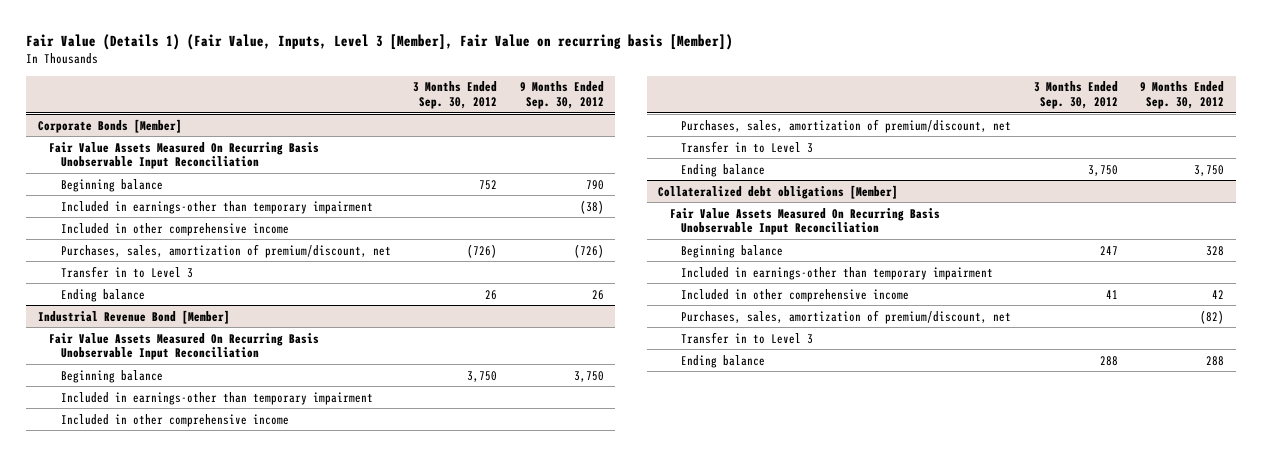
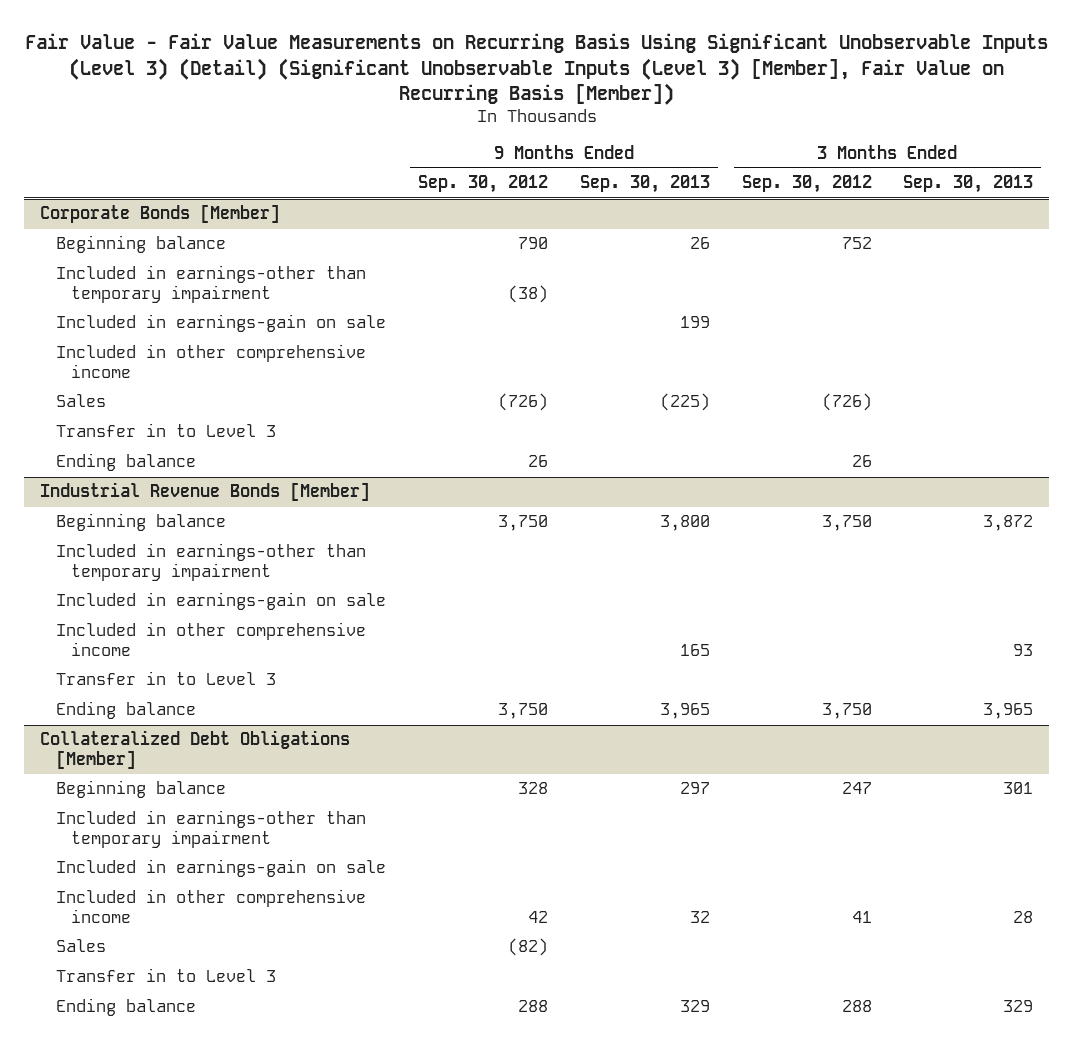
- Fair Value (Details 1) (Fair Value, Inputs, Level 3 [Member], Fair Value on recurring basis [Member])
+ Fair Value - Fair Value Measurements on Recurring Basis Using Significant Unobservable Inputs (Level 3) (Detail) (Significant Unobservable Inputs (Level 3) [Member], Fair Value on Recurring Basis [Member])
- | 3 Months Ended Sep. 30, 2012 | 9 Months Ended Sep. 30, 2012
+ | 9 Months Ended Sep. 30, 2012 | 9 Months Ended Sep. 30, 2013 | 3 Months Ended Sep. 30, 2012 | 3 Months Ended Sep. 30, 2013
@ Corporate Bonds [Member]
- Fair Value Assets Measured On Recurring Basis Unobservable Input Reconciliation
+ Included in earnings-gain on sale | | 199 | |
- Purchases, sales, amortization of premium/discount, net | (726) | (726)
+ Sales | (726) | (225) | (726) |
- Industrial Revenue Bond [Member]
- Fair Value Assets Measured On Recurring Basis Unobservable Input Reconciliation
+ Industrial Revenue Bonds [Member]
+ Included in earnings-gain on sale
- Purchases, sales, amortization of premium/discount, net
- Collateralized debt obligations [Member]
- Fair Value Assets Measured On Recurring Basis Unobservable Input Reconciliation
+ Collateralized Debt Obligations [Member]
+ Included in earnings-gain on sale
- Purchases, sales, amortization of premium/discount, net | | (82)
+ Sales | (82) | | |

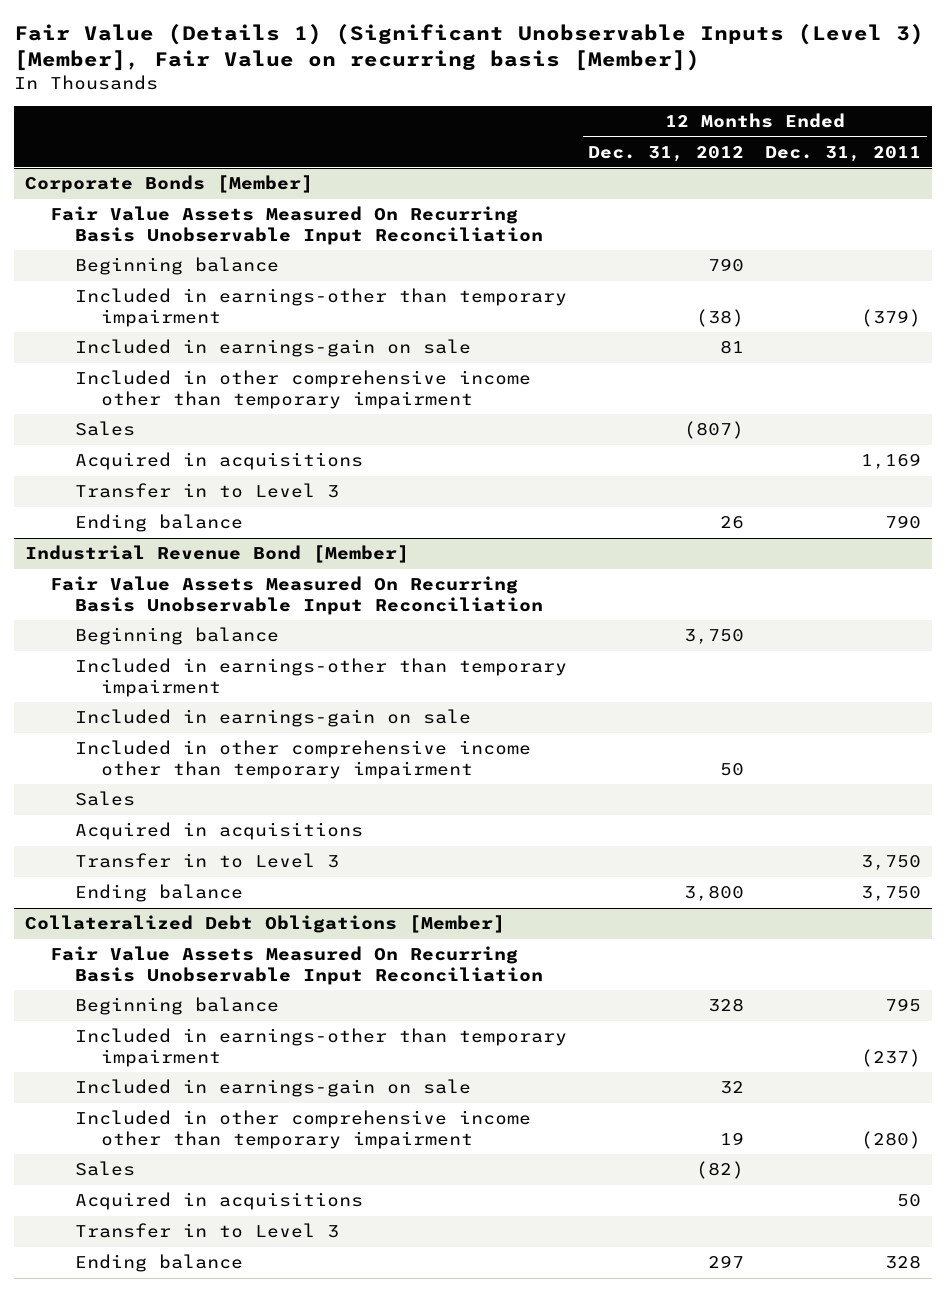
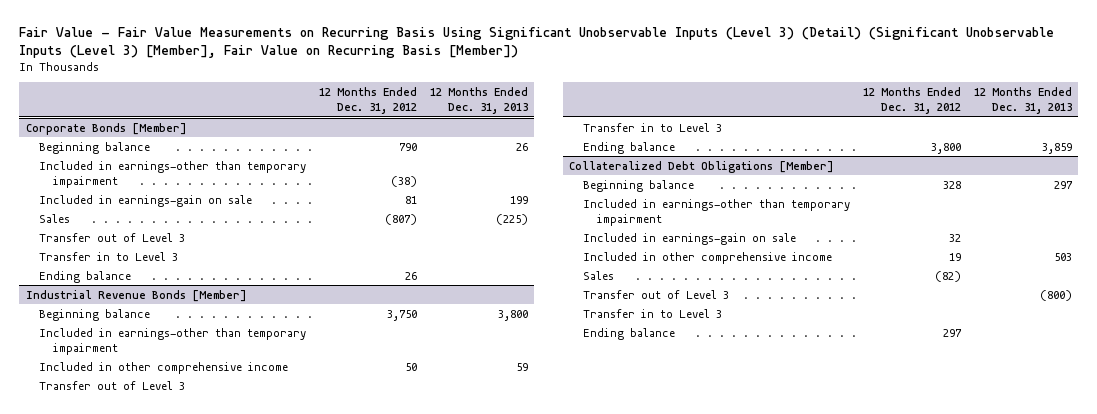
- Fair Value (Details 1) (Significant Unobservable Inputs (Level 3) [Member], Fair Value on recurring basis [Member])
+ Fair Value - Fair Value Measurements on Recurring Basis Using Significant Unobservable Inputs (Level 3) (Detail) (Significant Unobservable Inputs (Level 3) [Member], Fair Value on Recurring Basis [Member])
- | 12 Months Ended Dec. 31, 2012 | 12 Months Ended Dec. 31, 2011
+ | 12 Months Ended Dec. 31, 2012 | 12 Months Ended Dec. 31, 2013
@ Corporate Bonds [Member]
- Fair Value Assets Measured On Recurring Basis Unobservable Input Reconciliation
- Included in other comprehensive income other than temporary impairment
- Acquired in acquisitions | | 1,169
+ Transfer out of Level 3
- Industrial Revenue Bond [Member]
- Fair Value Assets Measured On Recurring Basis Unobservable Input Reconciliation
+ Industrial Revenue Bonds [Member]
- Included in earnings-gain on sale
- Included in other comprehensive income other than temporary impairment | 50 |
- Sales
- Acquired in acquisitions
+ Included in other comprehensive income | 50 | 59
+ Transfer out of Level 3
@ Collateralized Debt Obligations [Member]
- Fair Value Assets Measured On Recurring Basis Unobservable Input Reconciliation
- Included in other comprehensive income other than temporary impairment | 19 | (280)
+ Included in other comprehensive income | 19 | 503
- Acquired in acquisitions | | 50
+ Transfer out of Level 3 | | (800)

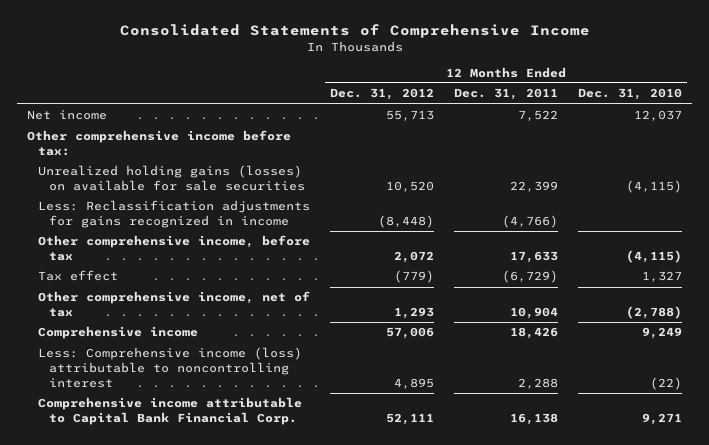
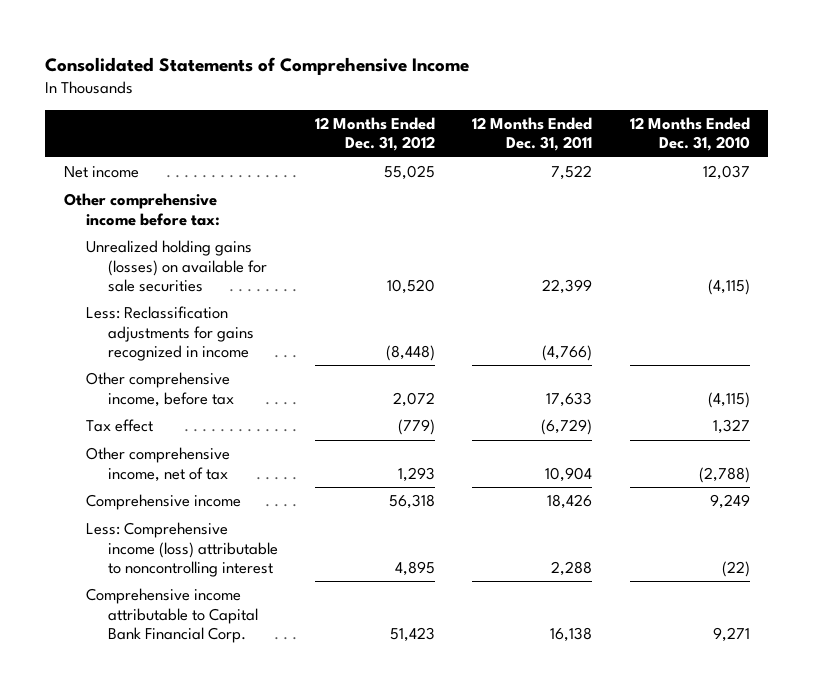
- Net income | 55,713 | 7,522 | 12,037
+ Net income | 55,025 | 7,522 | 12,037
- Comprehensive income | 57,006 | 18,426 | 9,249
+ Comprehensive income | 56,318 | 18,426 | 9,249
- Comprehensive income attributable to Capital Bank Financial Corp. | 52,111 | 16,138 | 9,271
+ Comprehensive income attributable to Capital Bank Financial Corp. | 51,423 | 16,138 | 9,271

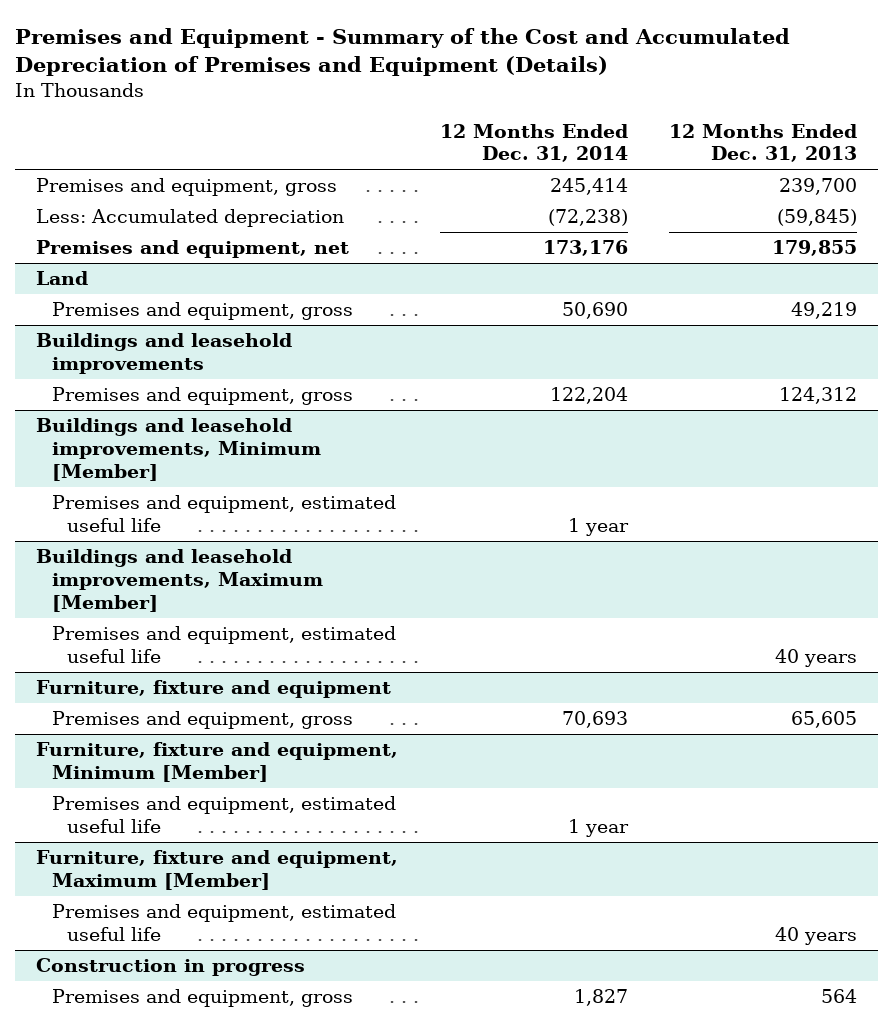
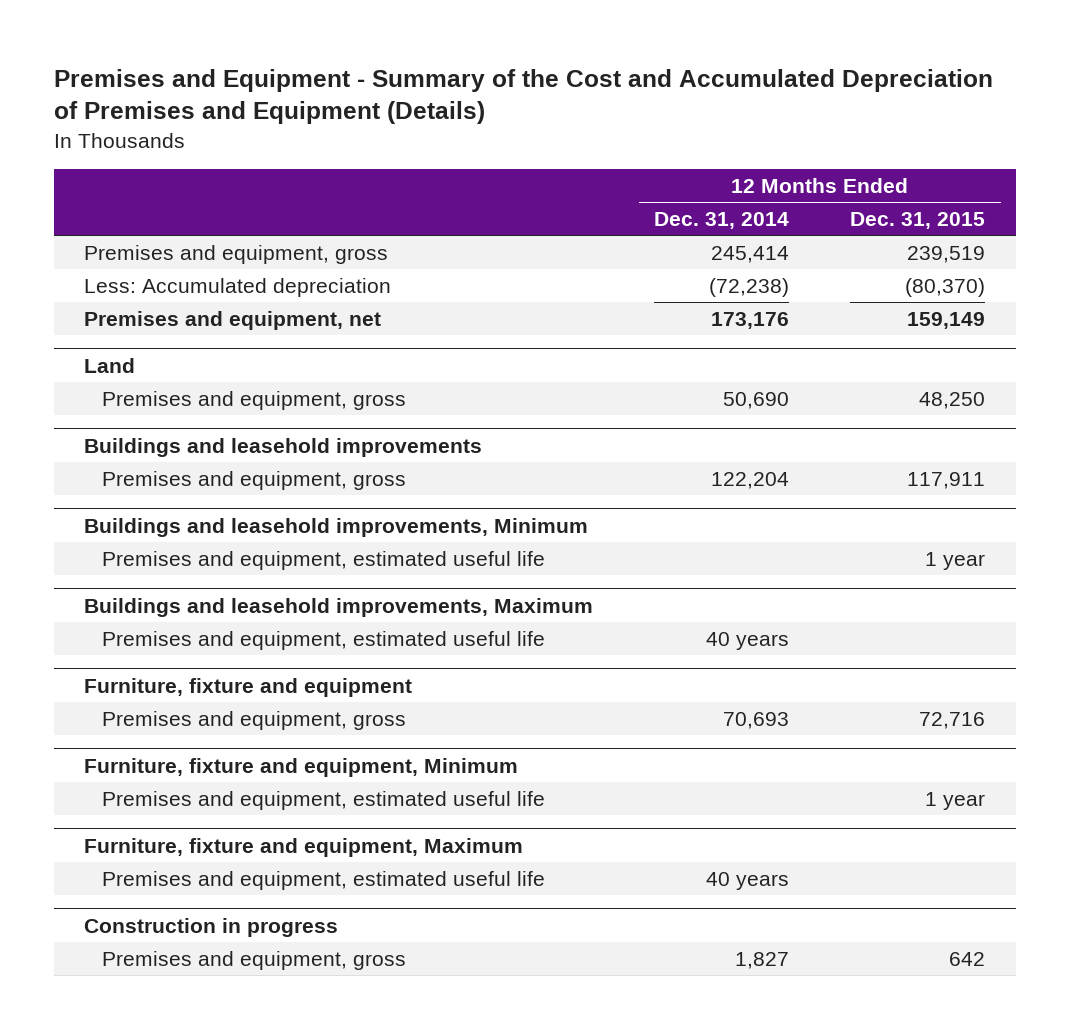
- | 12 Months Ended Dec. 31, 2014 | 12 Months Ended Dec. 31, 2013
+ | 12 Months Ended Dec. 31, 2014 | 12 Months Ended Dec. 31, 2015
- Buildings and leasehold improvements, Minimum [Member]
- Premises and equipment, estimated useful life | 1 year |
- Buildings and leasehold improvements, Maximum [Member]
+ Buildings and leasehold improvements, Minimum
+ Buildings and leasehold improvements, Maximum
+ Premises and equipment, estimated useful life | 40 years |
- Furniture, fixture and equipment, Minimum [Member]
- Premises and equipment, estimated useful life | 1 year |
- Furniture, fixture and equipment, Maximum [Member]
+ Furniture, fixture and equipment, Minimum
+ Furniture, fixture and equipment, Maximum
+ Premises and equipment, estimated useful life | 40 years |

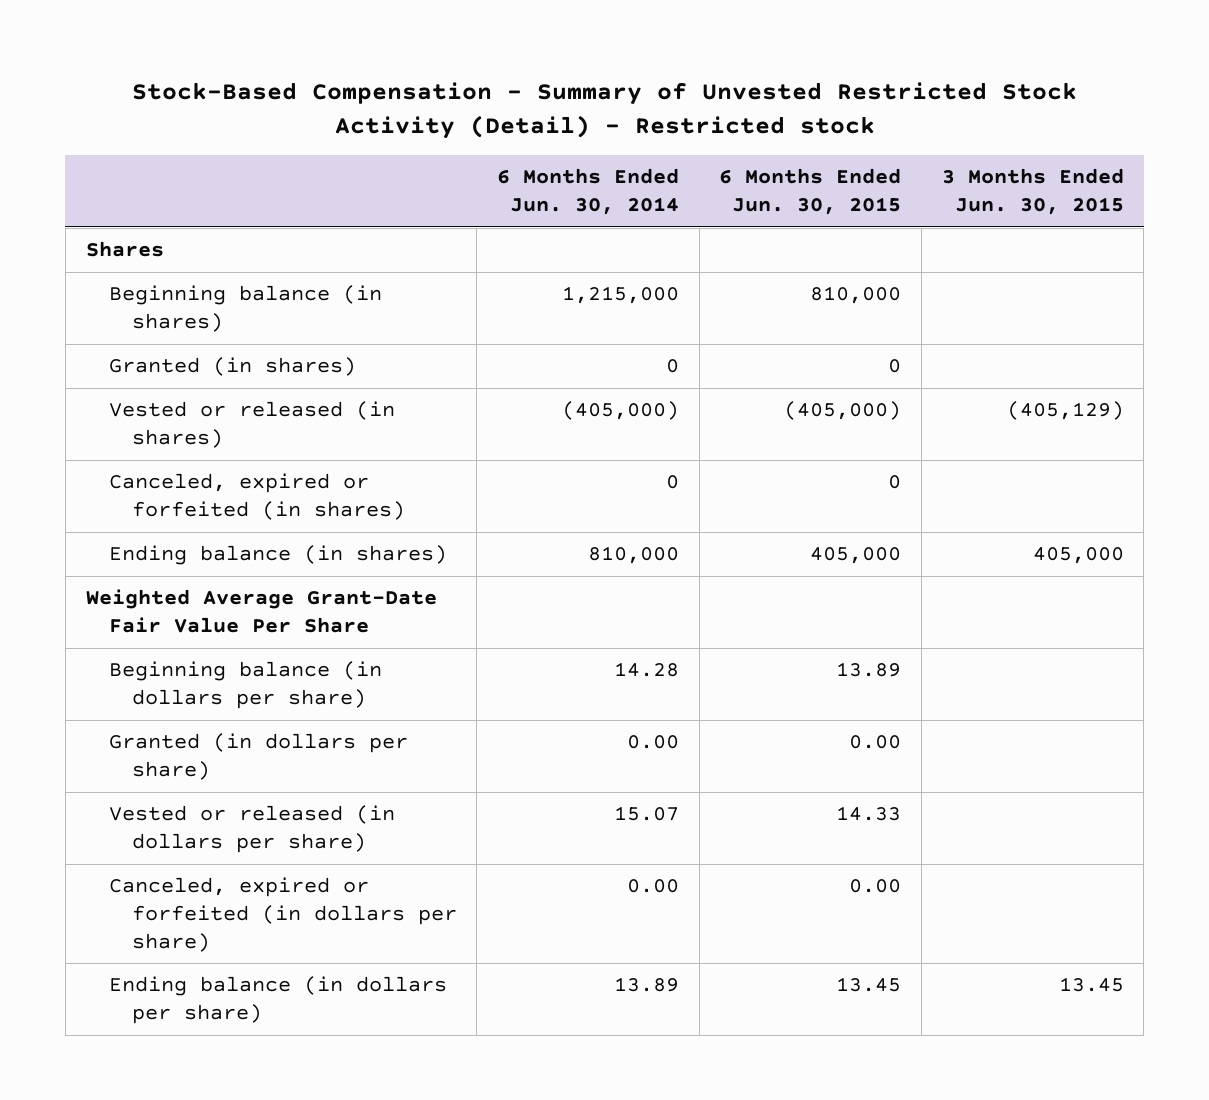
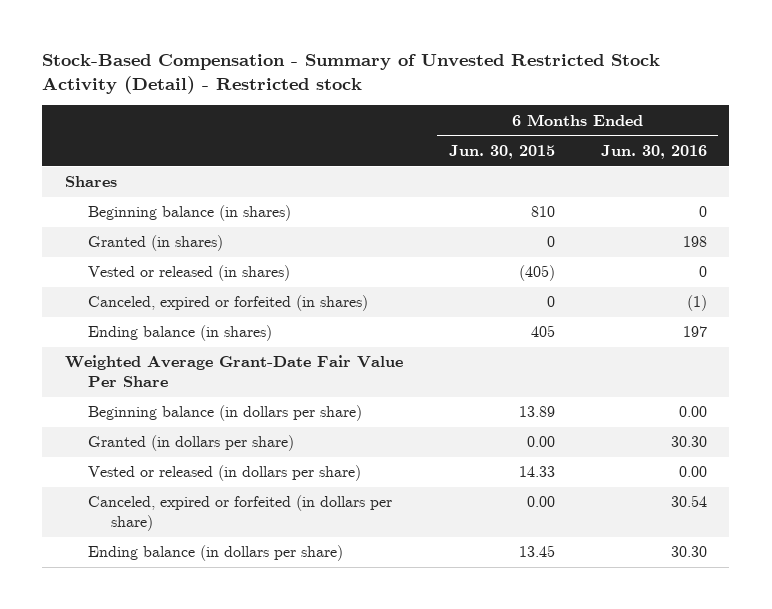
- | 6 Months Ended Jun. 30, 2014 | 6 Months Ended Jun. 30, 2015 | 3 Months Ended Jun. 30, 2015
+ | 6 Months Ended Jun. 30, 2015 | 6 Months Ended Jun. 30, 2016
- Beginning balance (in shares) | 1,215,000 | 810,000 |
+ Beginning balance (in shares) | 810 | 0
- Vested or released (in shares) | (405,000) | (405,000) | (405,129)
+ Vested or released (in shares) | (405) | 0
- Ending balance (in shares) | 810,000 | 405,000 | 405,000
+ Ending balance (in shares) | 405 | 197

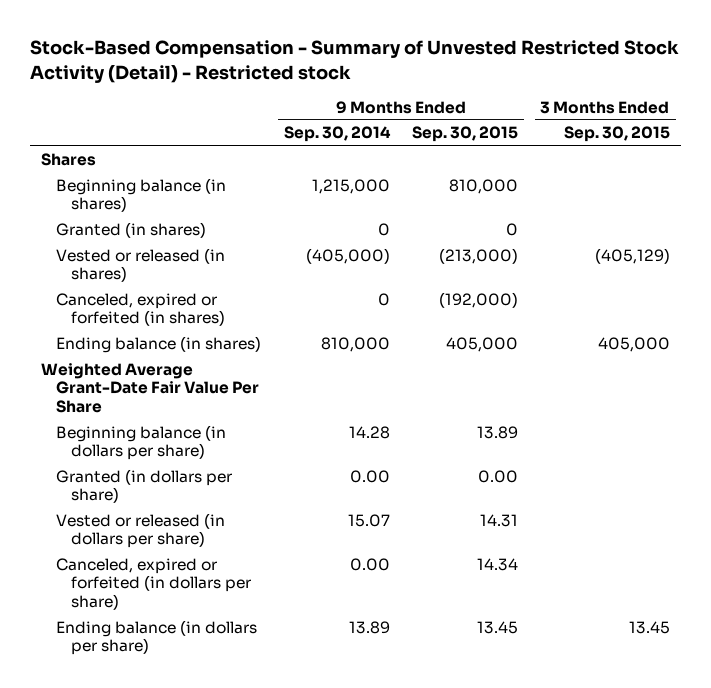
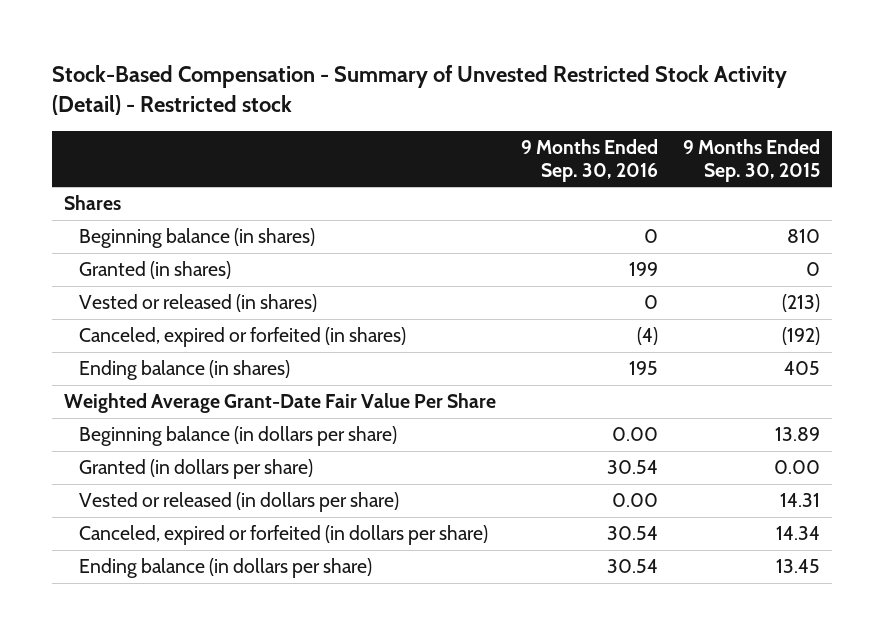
- | 9 Months Ended Sep. 30, 2014 | 9 Months Ended Sep. 30, 2015 | 3 Months Ended Sep. 30, 2015
+ | 9 Months Ended Sep. 30, 2016 | 9 Months Ended Sep. 30, 2015
- Beginning balance (in shares) | 1,215,000 | 810,000 |
+ Beginning balance (in shares) | 0 | 810
- Vested or released (in shares) | (405,000) | (213,000) | (405,129)
- Canceled, expired or forfeited (in shares) | 0 | (192,000) |
- Ending balance (in shares) | 810,000 | 405,000 | 405,000
+ Vested or released (in shares) | 0 | (213)
+ Canceled, expired or forfeited (in shares) | (4) | (192)
+ Ending balance (in shares) | 195 | 405

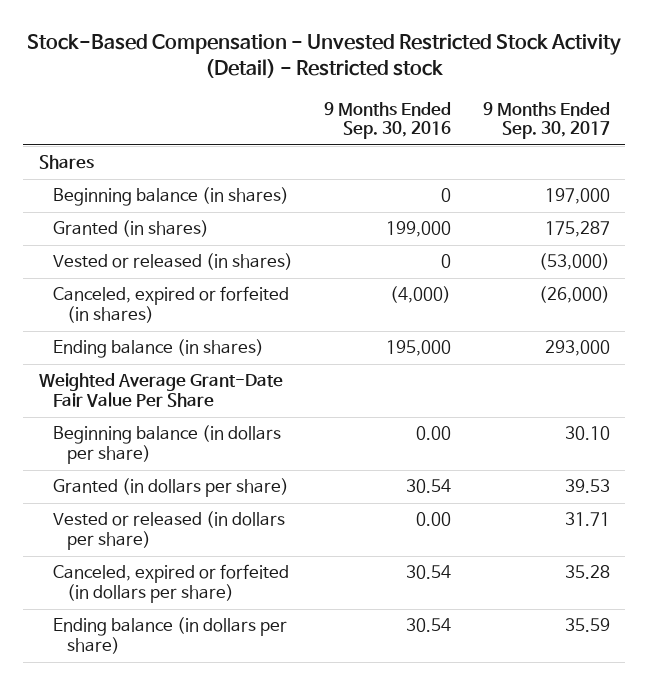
- Stock-Based Compensation - Summary of Unvested Restricted Stock Activity (Detail) - Restricted stock
+ Stock-Based Compensation - Unvested Restricted Stock Activity (Detail) - Restricted stock
- | 9 Months Ended Sep. 30, 2016 | 9 Months Ended Sep. 30, 2015
+ | 9 Months Ended Sep. 30, 2016 | 9 Months Ended Sep. 30, 2017
- Granted (in shares) | 199 | 0
+ Granted (in shares) | 199,000 | 175,287
- Canceled, expired or forfeited (in shares) | (4) | (192)
- Ending balance (in shares) | 195 | 405
+ Canceled, expired or forfeited (in shares) | (4,000) | (26,000)
+ Ending balance (in shares) | 195,000 | 293,000

